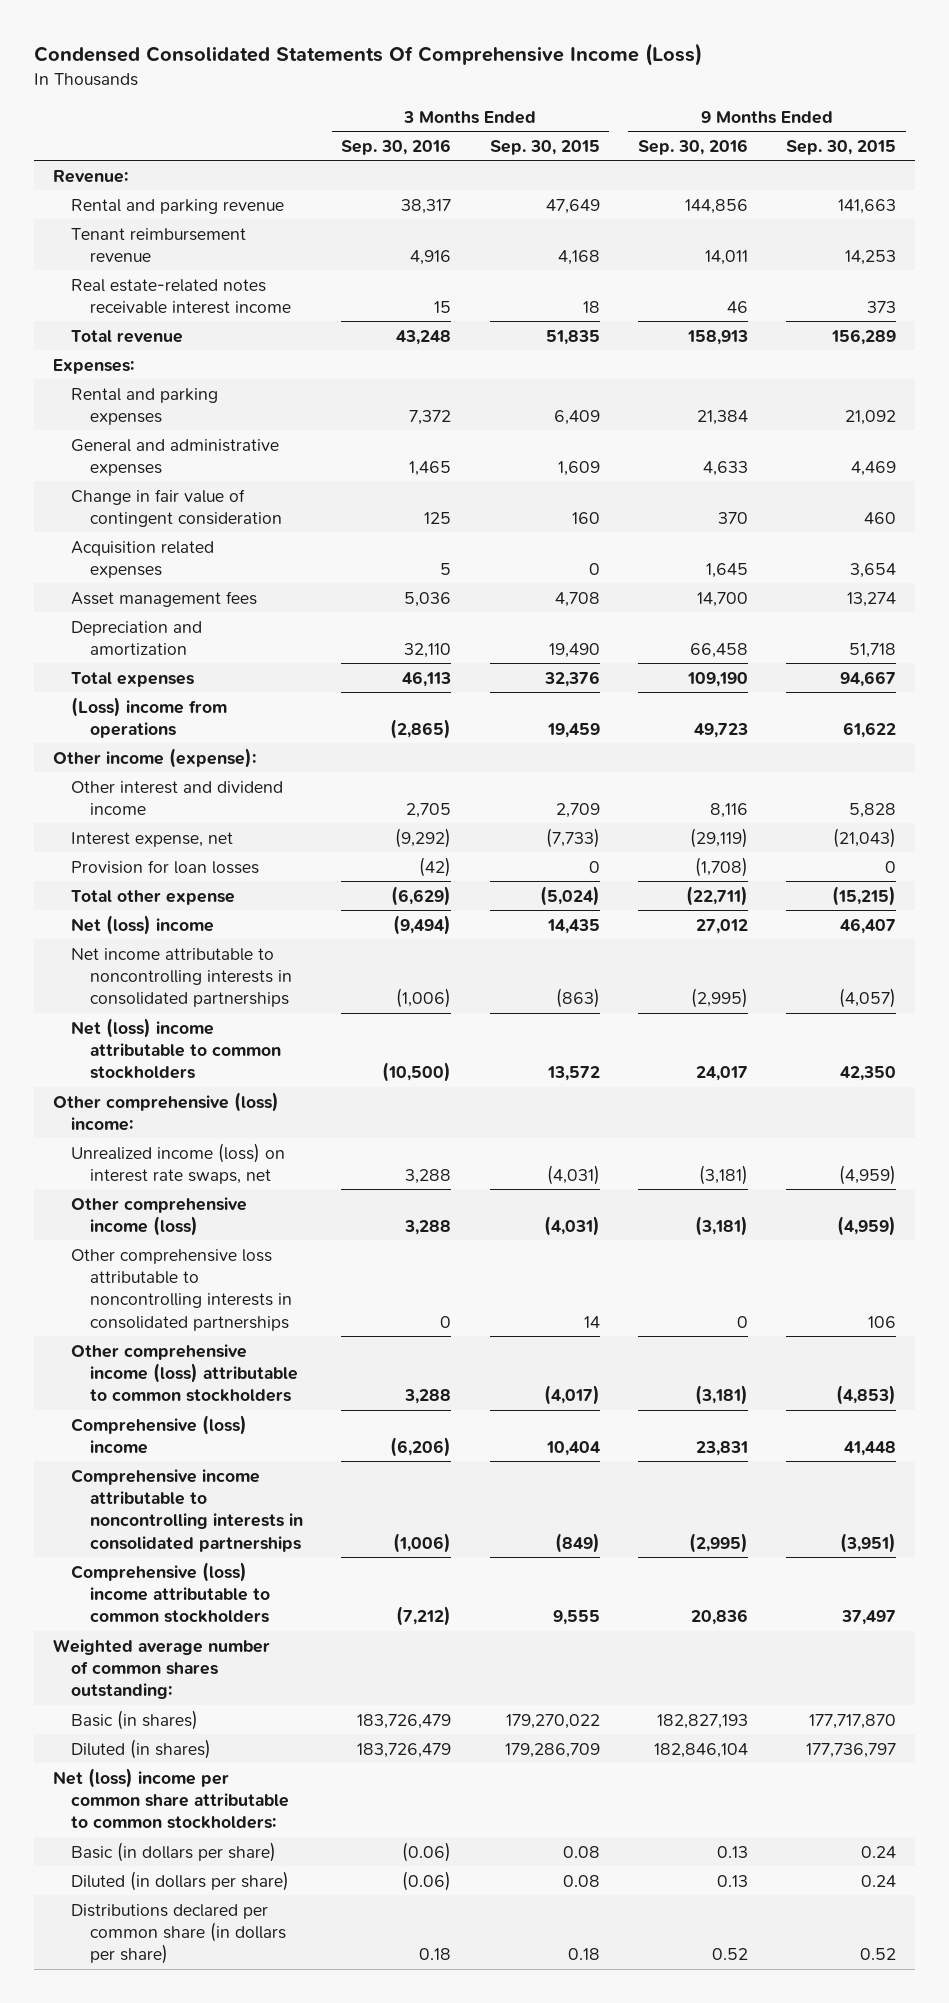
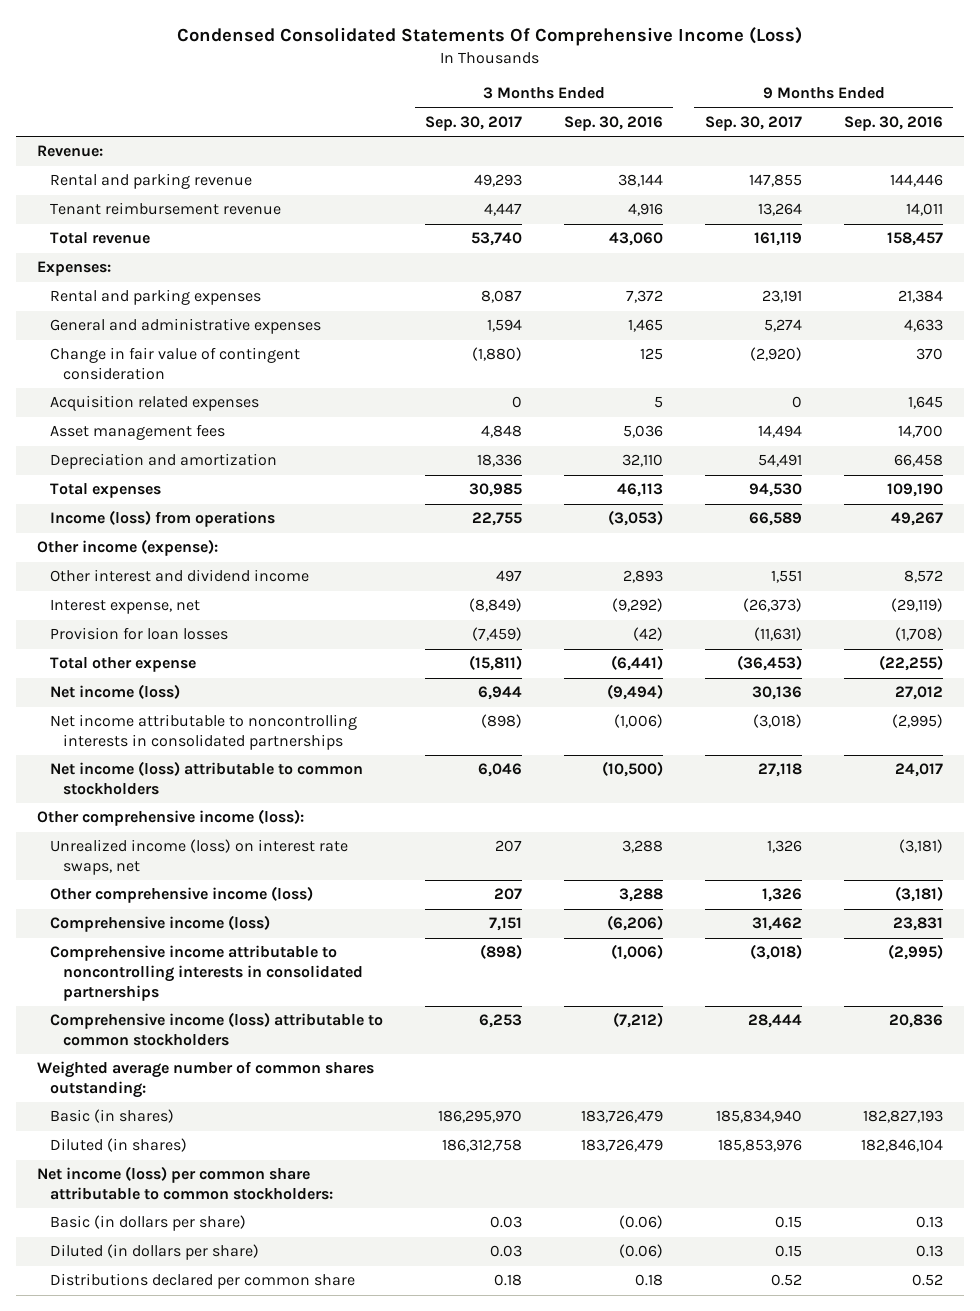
- | 3 Months Ended Sep. 30, 2016 | 3 Months Ended Sep. 30, 2015 | 9 Months Ended Sep. 30, 2016 | 9 Months Ended Sep. 30, 2015
+ | 3 Months Ended Sep. 30, 2017 | 3 Months Ended Sep. 30, 2016 | 9 Months Ended Sep. 30, 2017 | 9 Months Ended Sep. 30, 2016
- Rental and parking revenue | 38,317 | 47,649 | 144,856 | 141,663
+ Rental and parking revenue | 49,293 | 38,144 | 147,855 | 144,446
- Real estate-related notes receivable interest income | 15 | 18 | 46 | 373
- Total revenue | 43,248 | 51,835 | 158,913 | 156,289
+ Total revenue | 53,740 | 43,060 | 161,119 | 158,457
- (Loss) income from operations | (2,865) | 19,459 | 49,723 | 61,622
+ Income (loss) from operations | 22,755 | (3,053) | 66,589 | 49,267
- Other interest and dividend income | 2,705 | 2,709 | 8,116 | 5,828
+ Other interest and dividend income | 497 | 2,893 | 1,551 | 8,572
- Total other expense | (6,629) | (5,024) | (22,711) | (15,215)
- Net (loss) income | (9,494) | 14,435 | 27,012 | 46,407
+ Total other expense | (15,811) | (6,441) | (36,453) | (22,255)
+ Net income (loss) | 6,944 | (9,494) | 30,136 | 27,012
- Net (loss) income attributable to common stockholders | (10,500) | 13,572 | 24,017 | 42,350
- Other comprehensive (loss) income:
+ Net income (loss) attributable to common stockholders | 6,046 | (10,500) | 27,118 | 24,017
+ Other comprehensive income (loss):
- Other comprehensive loss attributable to noncontrolling interests in consolidated partnerships | 0 | 14 | 0 | 106
- Other comprehensive income (loss) attributable to common stockholders | 3,288 | (4,017) | (3,181) | (4,853)
- Comprehensive (loss) income | (6,206) | 10,404 | 23,831 | 41,448
+ Comprehensive income (loss) | 7,151 | (6,206) | 31,462 | 23,831
- Comprehensive (loss) income attributable to common stockholders | (7,212) | 9,555 | 20,836 | 37,497
+ Comprehensive income (loss) attributable to common stockholders | 6,253 | (7,212) | 28,444 | 20,836
- Net (loss) income per common share attributable to common stockholders:
+ Net income (loss) per common share attributable to common stockholders:
- Distributions declared per common share (in dollars per share) | 0.18 | 0.18 | 0.52 | 0.52
+ Distributions declared per common share | 0.18 | 0.18 | 0.52 | 0.52

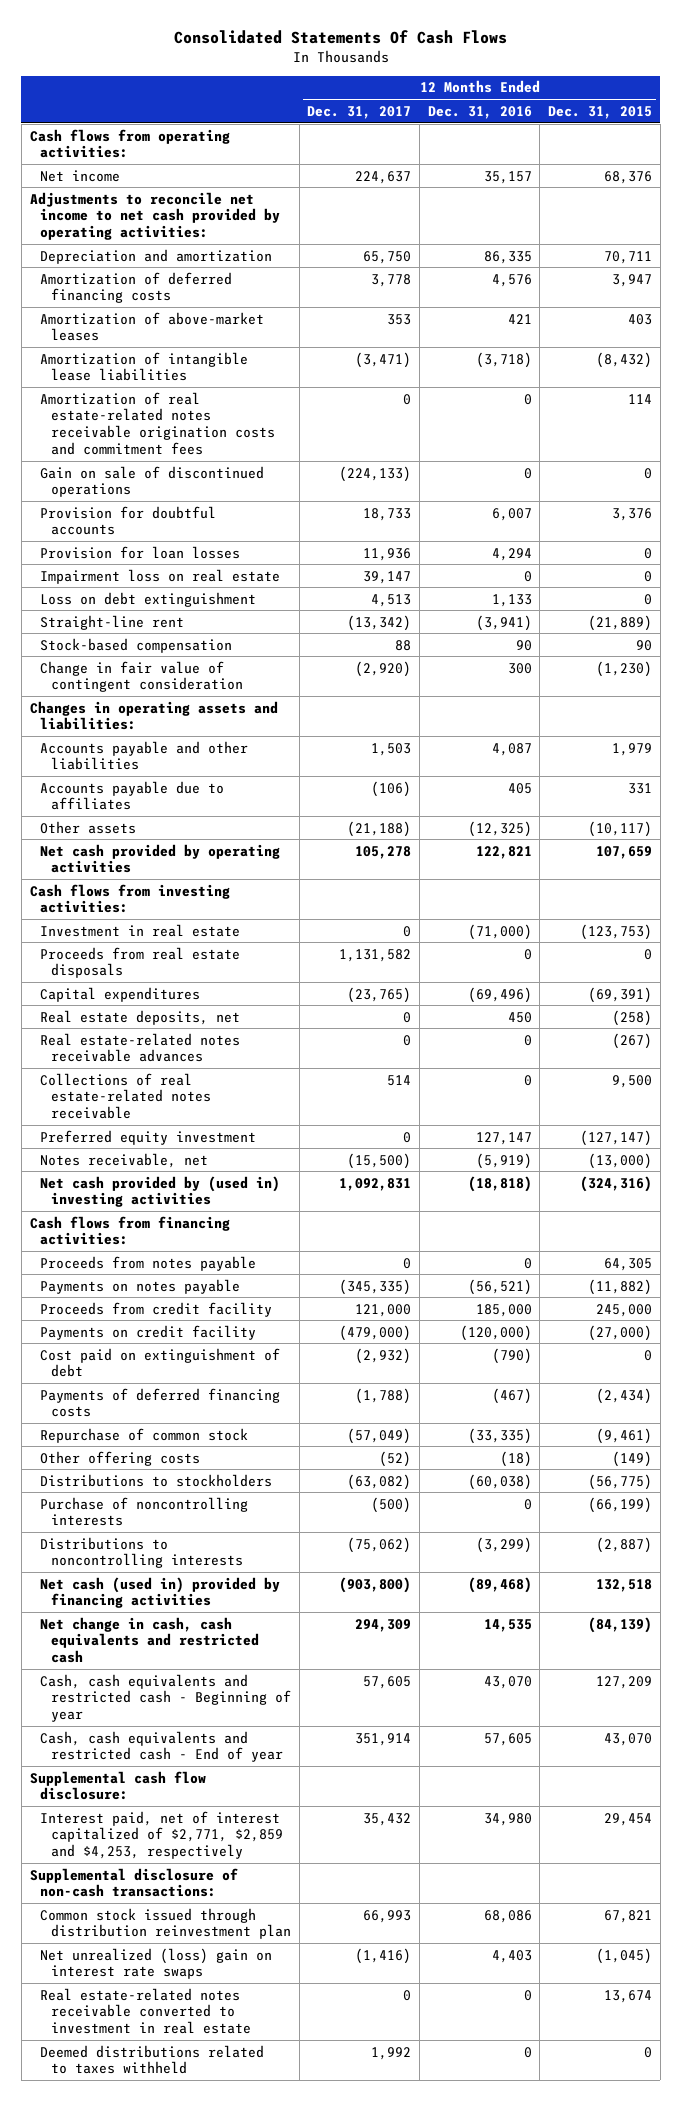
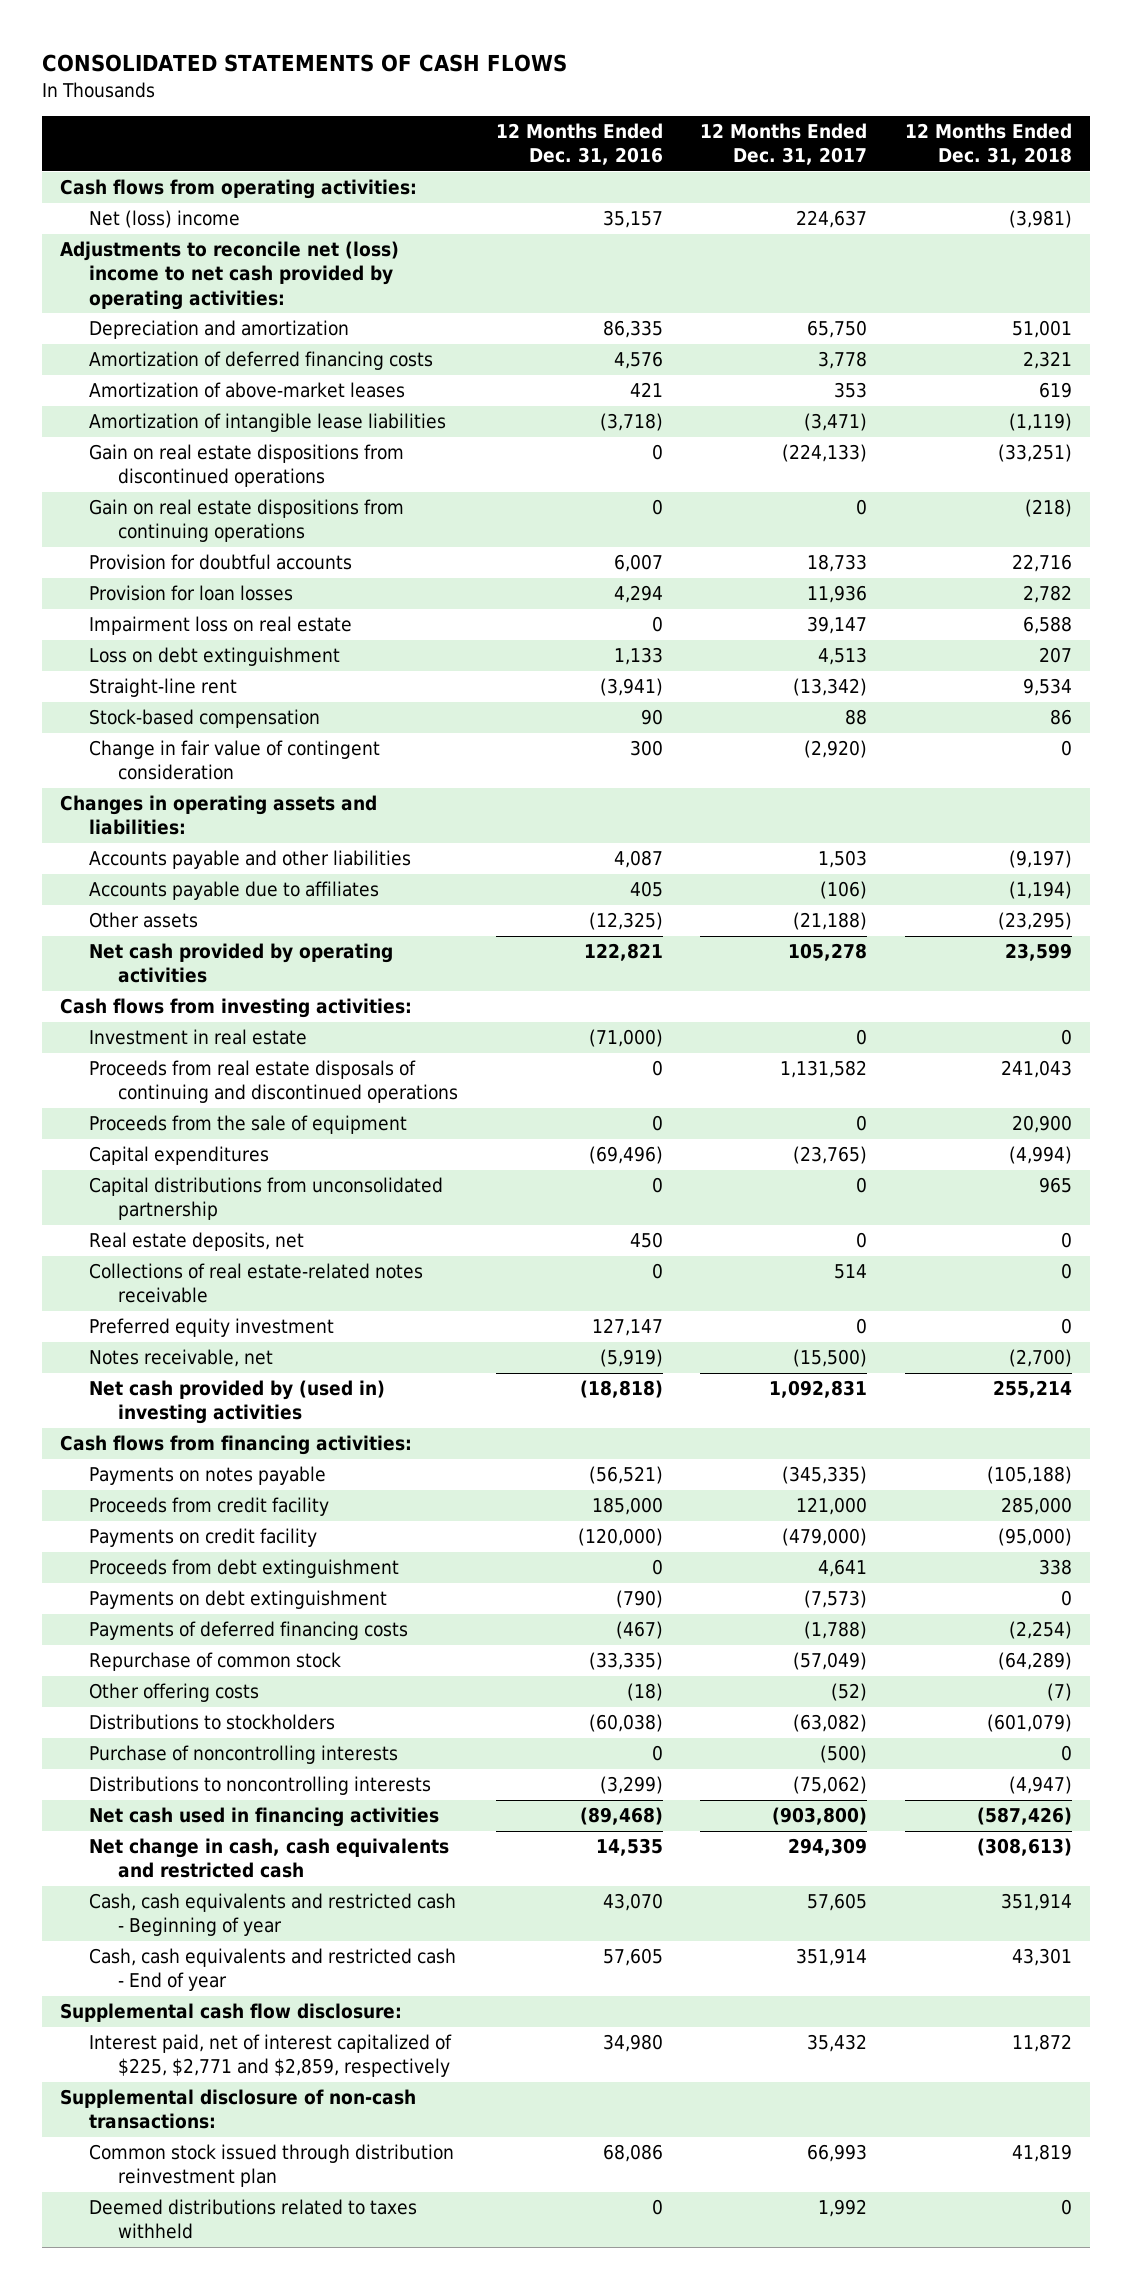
- Consolidated Statements Of Cash Flows
+ CONSOLIDATED STATEMENTS OF CASH FLOWS
- | 12 Months Ended Dec. 31, 2017 | 12 Months Ended Dec. 31, 2016 | 12 Months Ended Dec. 31, 2015
+ | 12 Months Ended Dec. 31, 2016 | 12 Months Ended Dec. 31, 2017 | 12 Months Ended Dec. 31, 2018
- Net income | 224,637 | 35,157 | 68,376
- Adjustments to reconcile net income to net cash provided by operating activities:
+ Net (loss) income | 35,157 | 224,637 | (3,981)
+ Adjustments to reconcile net (loss) income to net cash provided by operating activities:
- Amortization of real estate-related notes receivable origination costs and commitment fees | 0 | 0 | 114
- Gain on sale of discontinued operations | (224,133) | 0 | 0
+ Gain on real estate dispositions from discontinued operations | 0 | (224,133) | (33,251)
+ Gain on real estate dispositions from continuing operations | 0 | 0 | (218)
- Proceeds from real estate disposals | 1,131,582 | 0 | 0
+ Proceeds from real estate disposals of continuing and discontinued operations | 0 | 1,131,582 | 241,043
+ Proceeds from the sale of equipment | 0 | 0 | 20,900
+ Capital distributions from unconsolidated partnership | 0 | 0 | 965
- Real estate-related notes receivable advances | 0 | 0 | (267)
- Proceeds from notes payable | 0 | 0 | 64,305
- Cost paid on extinguishment of debt | (2,932) | (790) | 0
+ Proceeds from debt extinguishment | 0 | 4,641 | 338
+ Payments on debt extinguishment | (790) | (7,573) | 0
- Net cash (used in) provided by financing activities | (903,800) | (89,468) | 132,518
+ Net cash used in financing activities | (89,468) | (903,800) | (587,426)
- Interest paid, net of interest capitalized of $2,771, $2,859 and $4,253, respectively | 35,432 | 34,980 | 29,454
+ Interest paid, net of interest capitalized of $225, $2,771 and $2,859, respectively | 34,980 | 35,432 | 11,872
- Net unrealized (loss) gain on interest rate swaps | (1,416) | 4,403 | (1,045)
- Real estate-related notes receivable converted to investment in real estate | 0 | 0 | 13,674

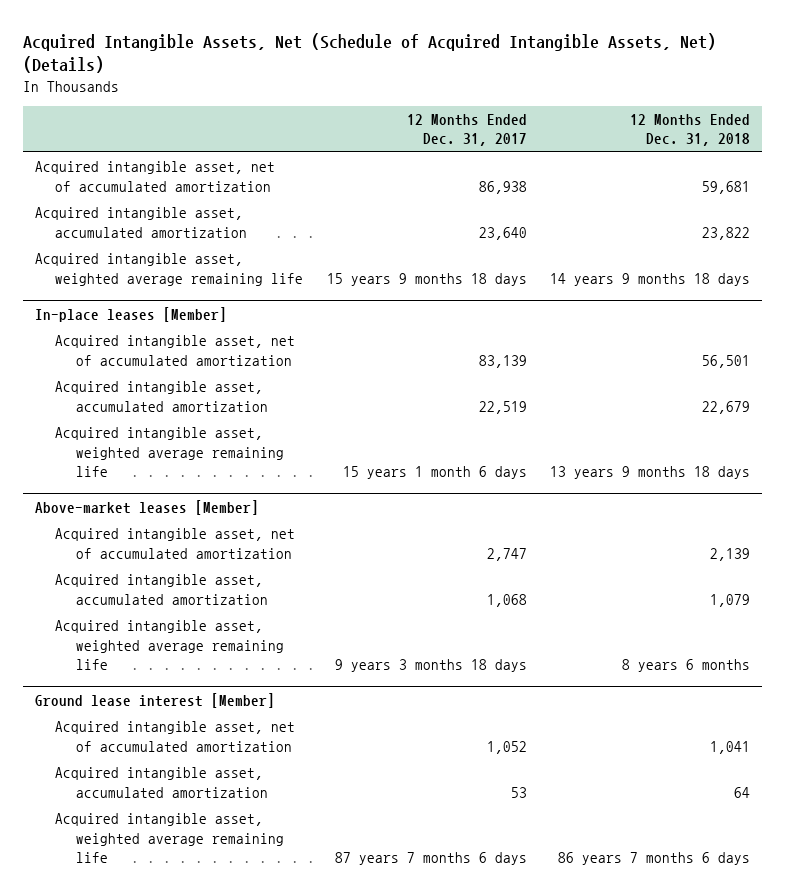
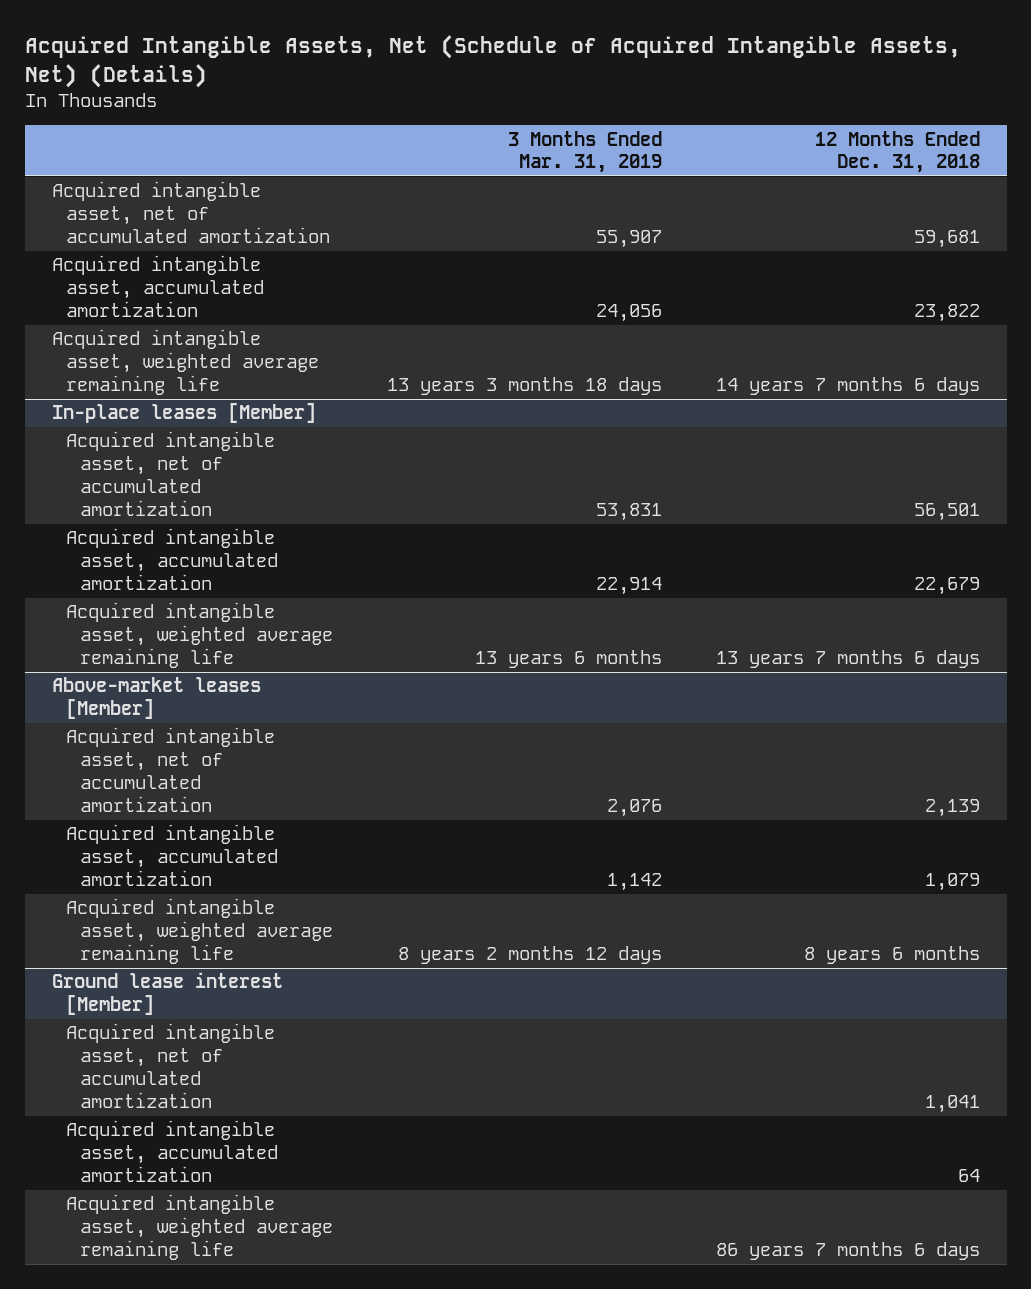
- | 12 Months Ended Dec. 31, 2017 | 12 Months Ended Dec. 31, 2018
+ | 3 Months Ended Mar. 31, 2019 | 12 Months Ended Dec. 31, 2018
- Acquired intangible asset, weighted average remaining life | 15 years 9 months 18 days | 14 years 9 months 18 days
+ Acquired intangible asset, weighted average remaining life | 13 years 3 months 18 days | 14 years 7 months 6 days
@ In-place leases [Member]
- Acquired intangible asset, weighted average remaining life | 15 years 1 month 6 days | 13 years 9 months 18 days
+ Acquired intangible asset, weighted average remaining life | 13 years 6 months | 13 years 7 months 6 days

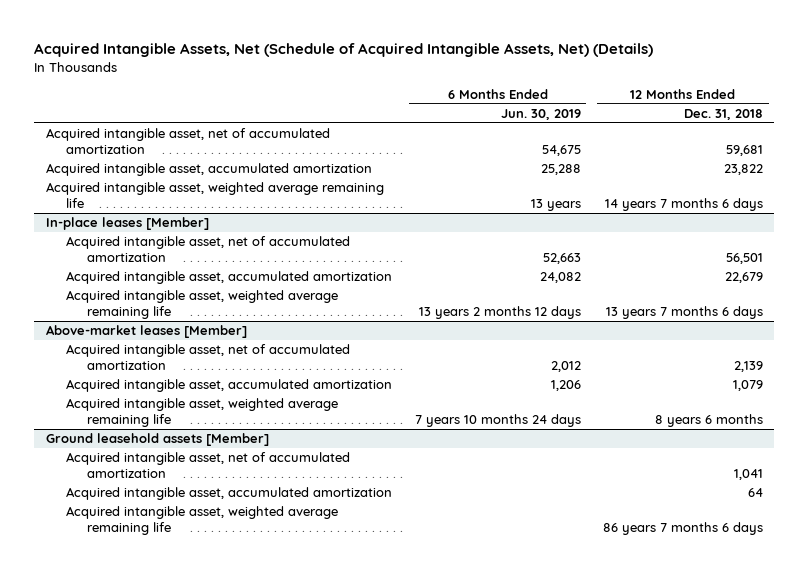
- | 3 Months Ended Mar. 31, 2019 | 12 Months Ended Dec. 31, 2018
+ | 6 Months Ended Jun. 30, 2019 | 12 Months Ended Dec. 31, 2018
- Ground lease interest [Member]
+ Ground leasehold assets [Member]

